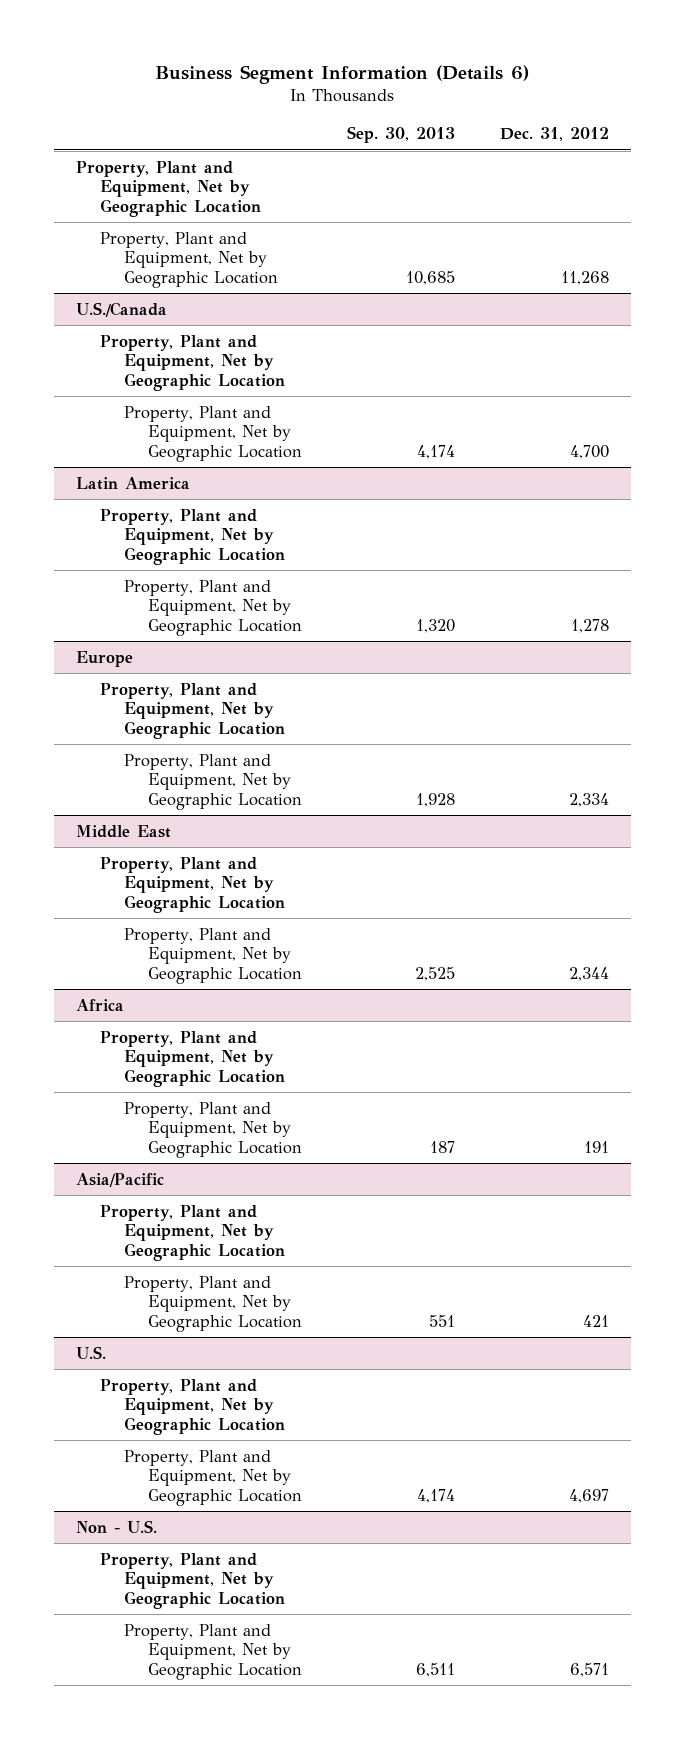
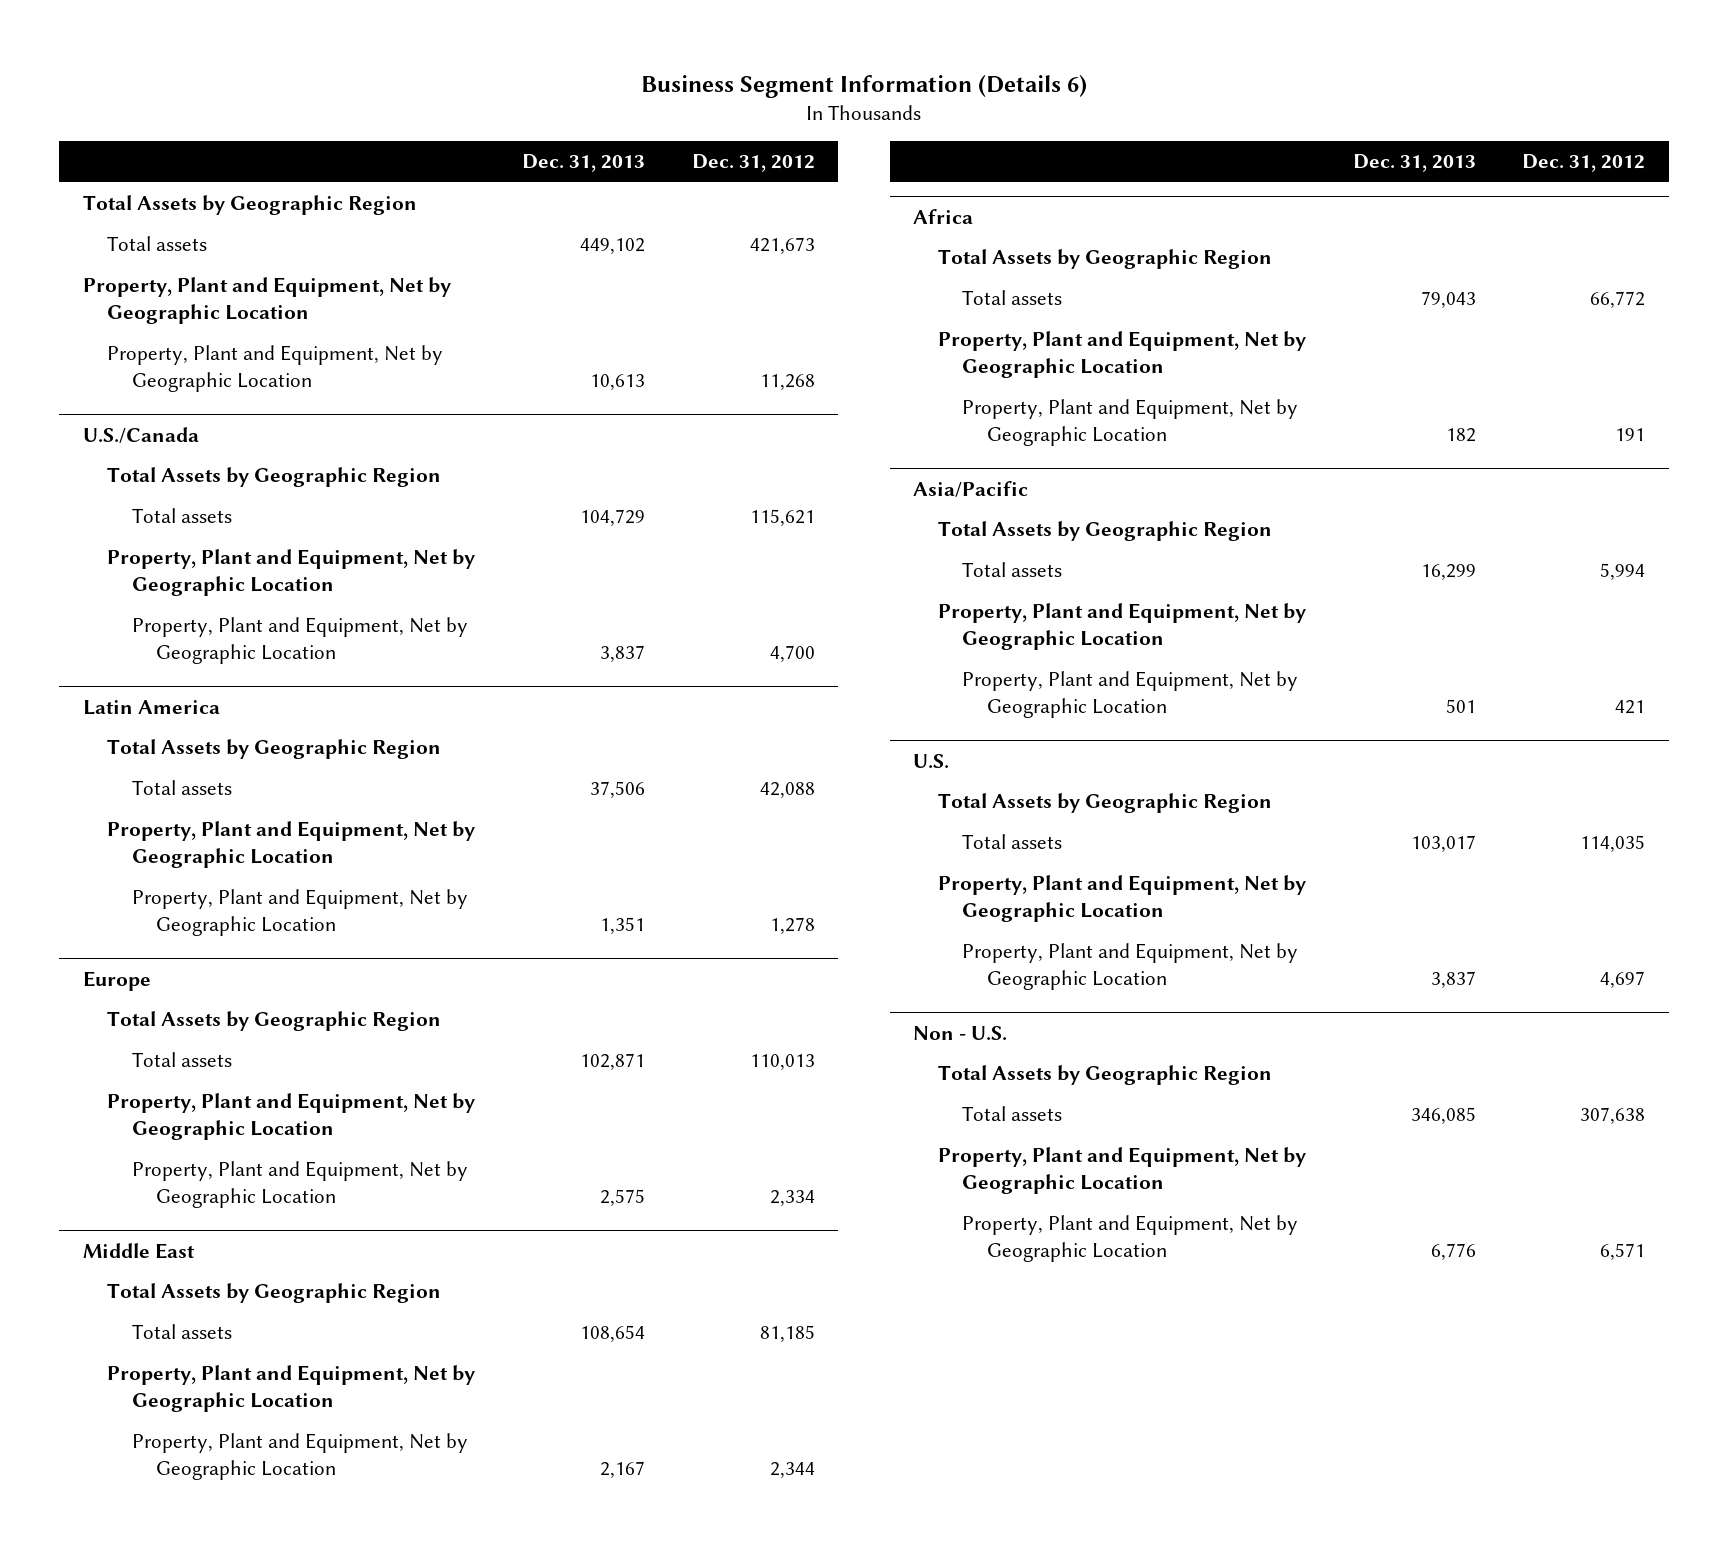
- | Sep. 30, 2013 | Dec. 31, 2012
+ | Dec. 31, 2013 | Dec. 31, 2012
+ Total Assets by Geographic Region
+ Total assets | 449,102 | 421,673
@ U.S./Canada
+ Total Assets by Geographic Region
+ Total assets | 104,729 | 115,621
@ Latin America
+ Total Assets by Geographic Region
+ Total assets | 37,506 | 42,088
@ Europe
+ Total Assets by Geographic Region
+ Total assets | 102,871 | 110,013
@ Middle East
+ Total Assets by Geographic Region
+ Total assets | 108,654 | 81,185
@ Africa
+ Total Assets by Geographic Region
+ Total assets | 79,043 | 66,772
@ Asia/Pacific
+ Total Assets by Geographic Region
+ Total assets | 16,299 | 5,994
@ U.S.
+ Total Assets by Geographic Region
+ Total assets | 103,017 | 114,035
@ Non - U.S.
+ Total Assets by Geographic Region
+ Total assets | 346,085 | 307,638

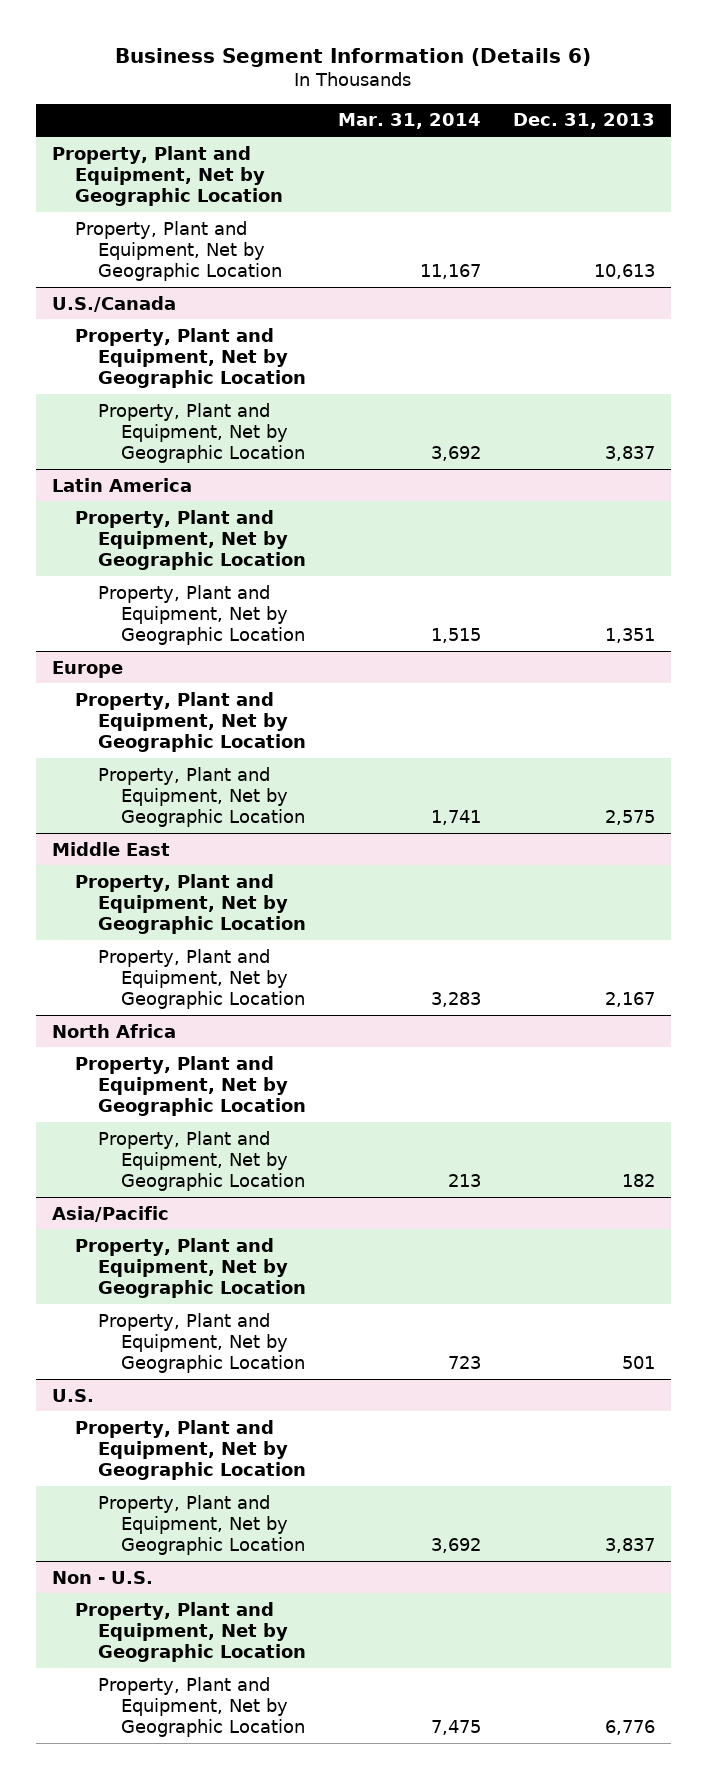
- | Dec. 31, 2013 | Dec. 31, 2012
+ | Mar. 31, 2014 | Dec. 31, 2013
- Total Assets by Geographic Region
- Total assets | 449,102 | 421,673
@ U.S./Canada
- Total Assets by Geographic Region
- Total assets | 104,729 | 115,621
@ Latin America
- Total Assets by Geographic Region
- Total assets | 37,506 | 42,088
@ Europe
- Total Assets by Geographic Region
- Total assets | 102,871 | 110,013
@ Middle East
- Total Assets by Geographic Region
- Total assets | 108,654 | 81,185
- Africa
- Total Assets by Geographic Region
- Total assets | 79,043 | 66,772
+ North Africa
@ Asia/Pacific
- Total Assets by Geographic Region
- Total assets | 16,299 | 5,994
@ U.S.
- Total Assets by Geographic Region
- Total assets | 103,017 | 114,035
@ Non - U.S.
- Total Assets by Geographic Region
- Total assets | 346,085 | 307,638

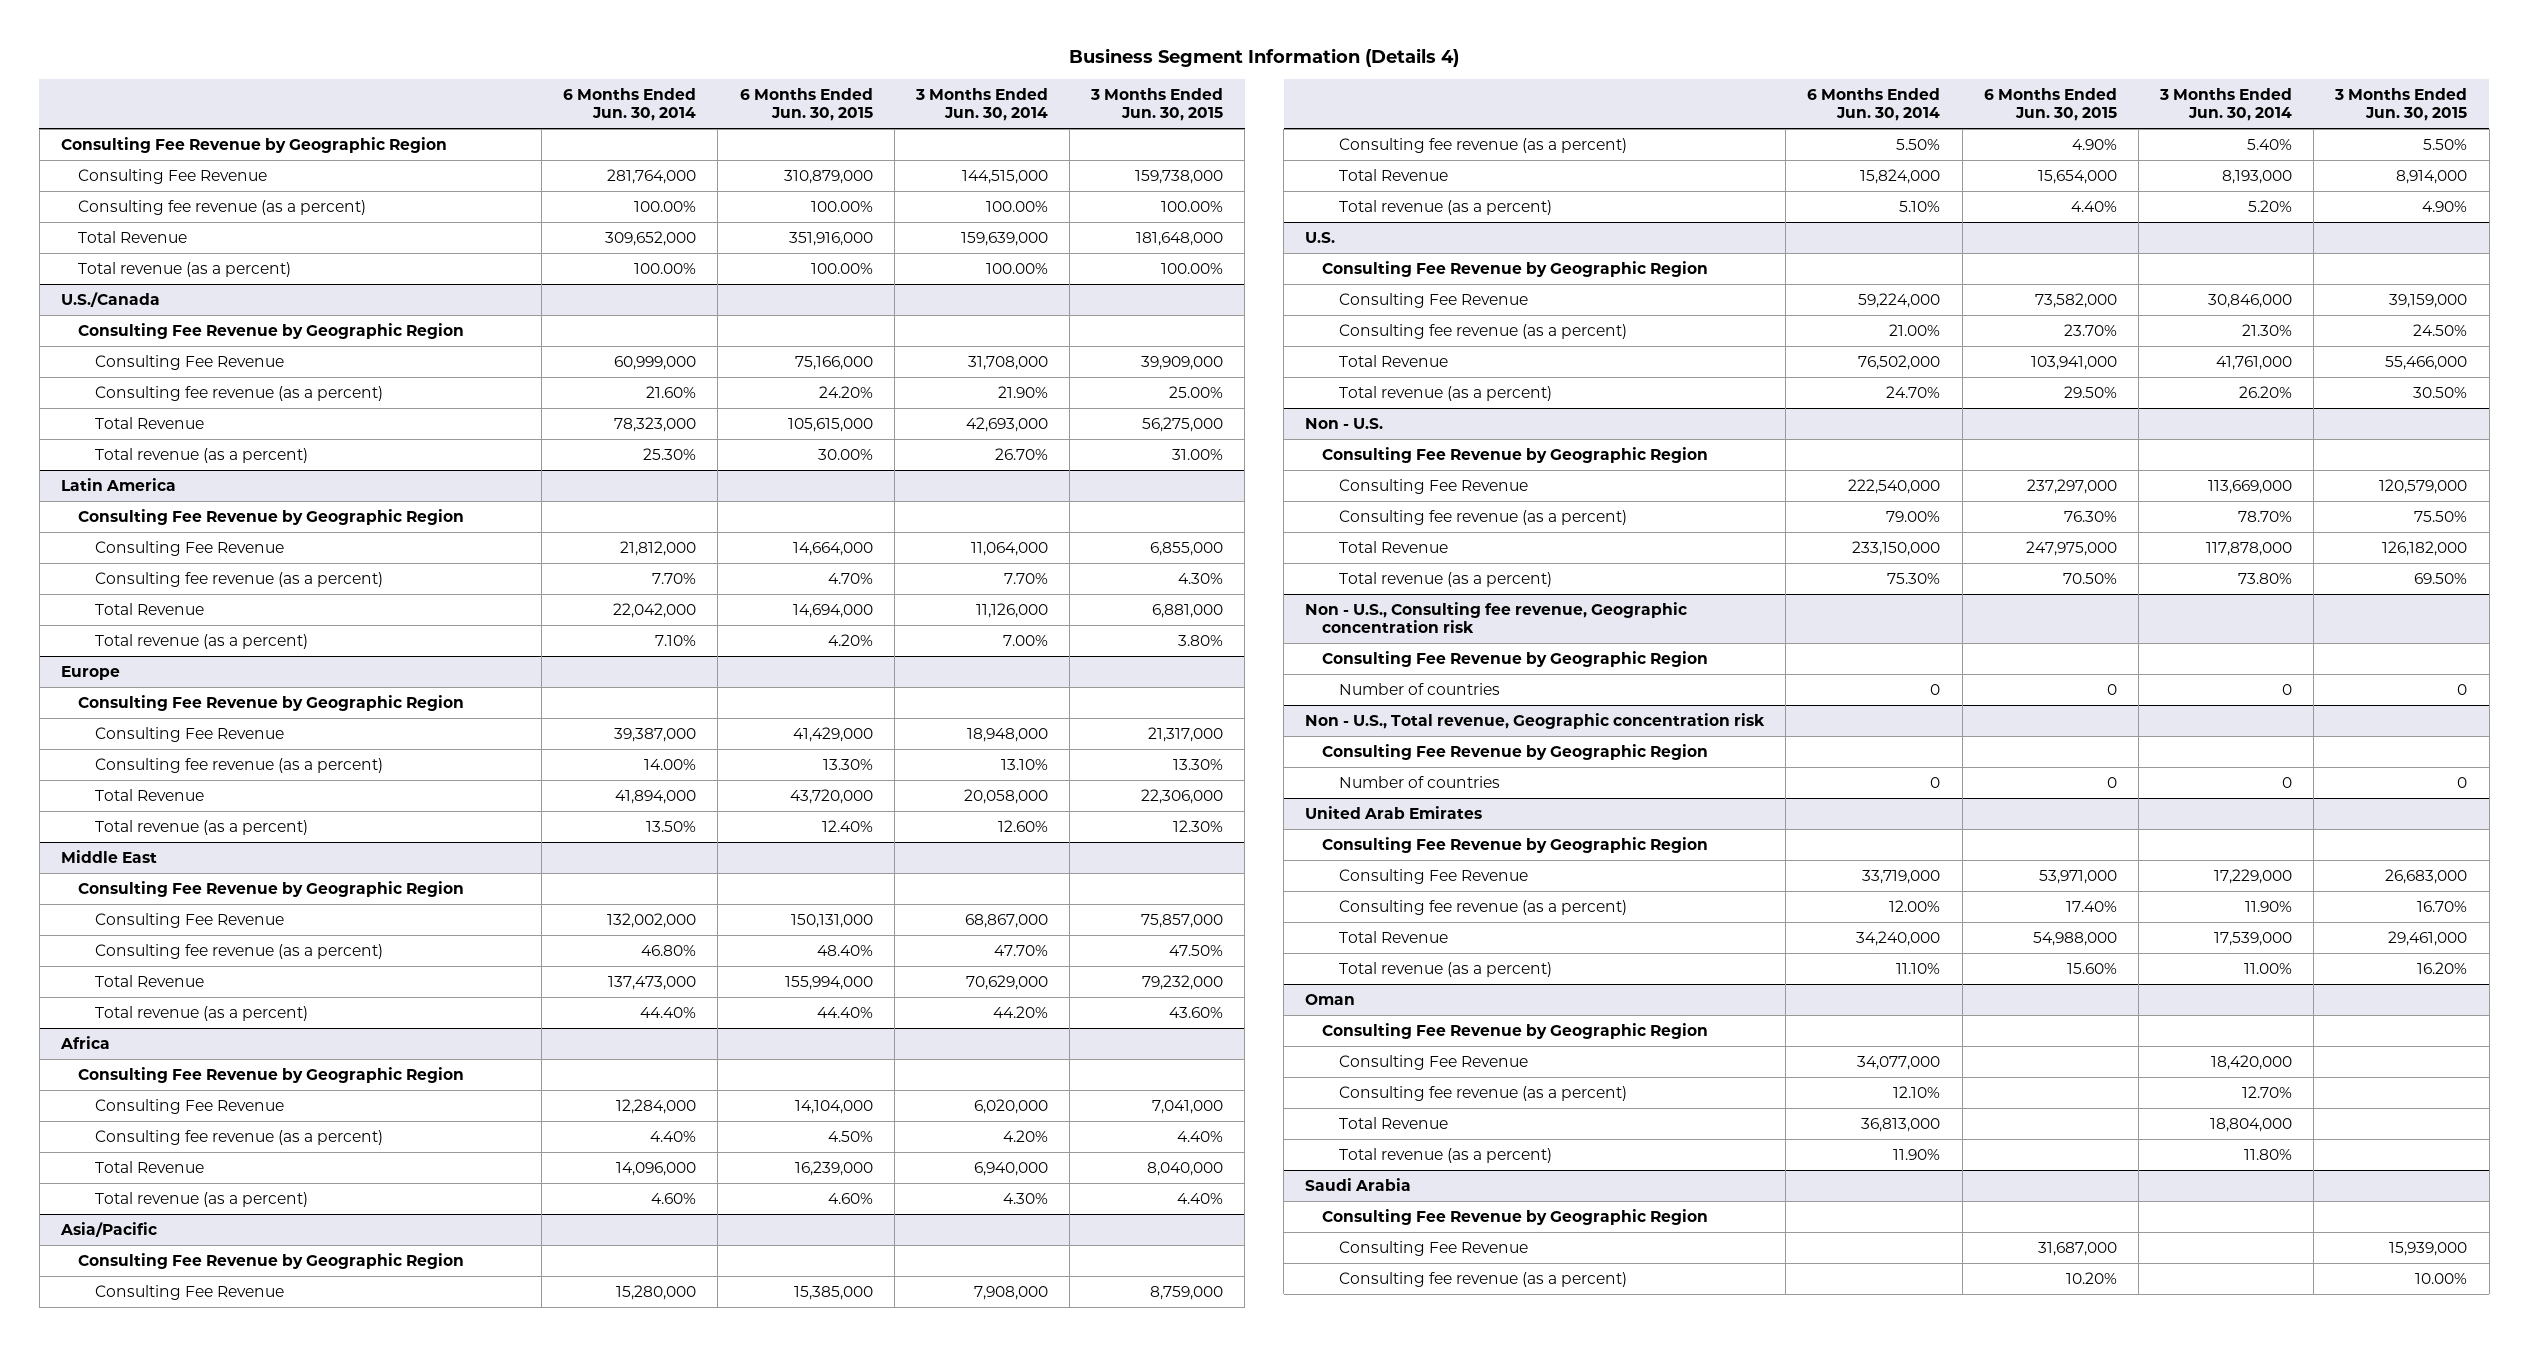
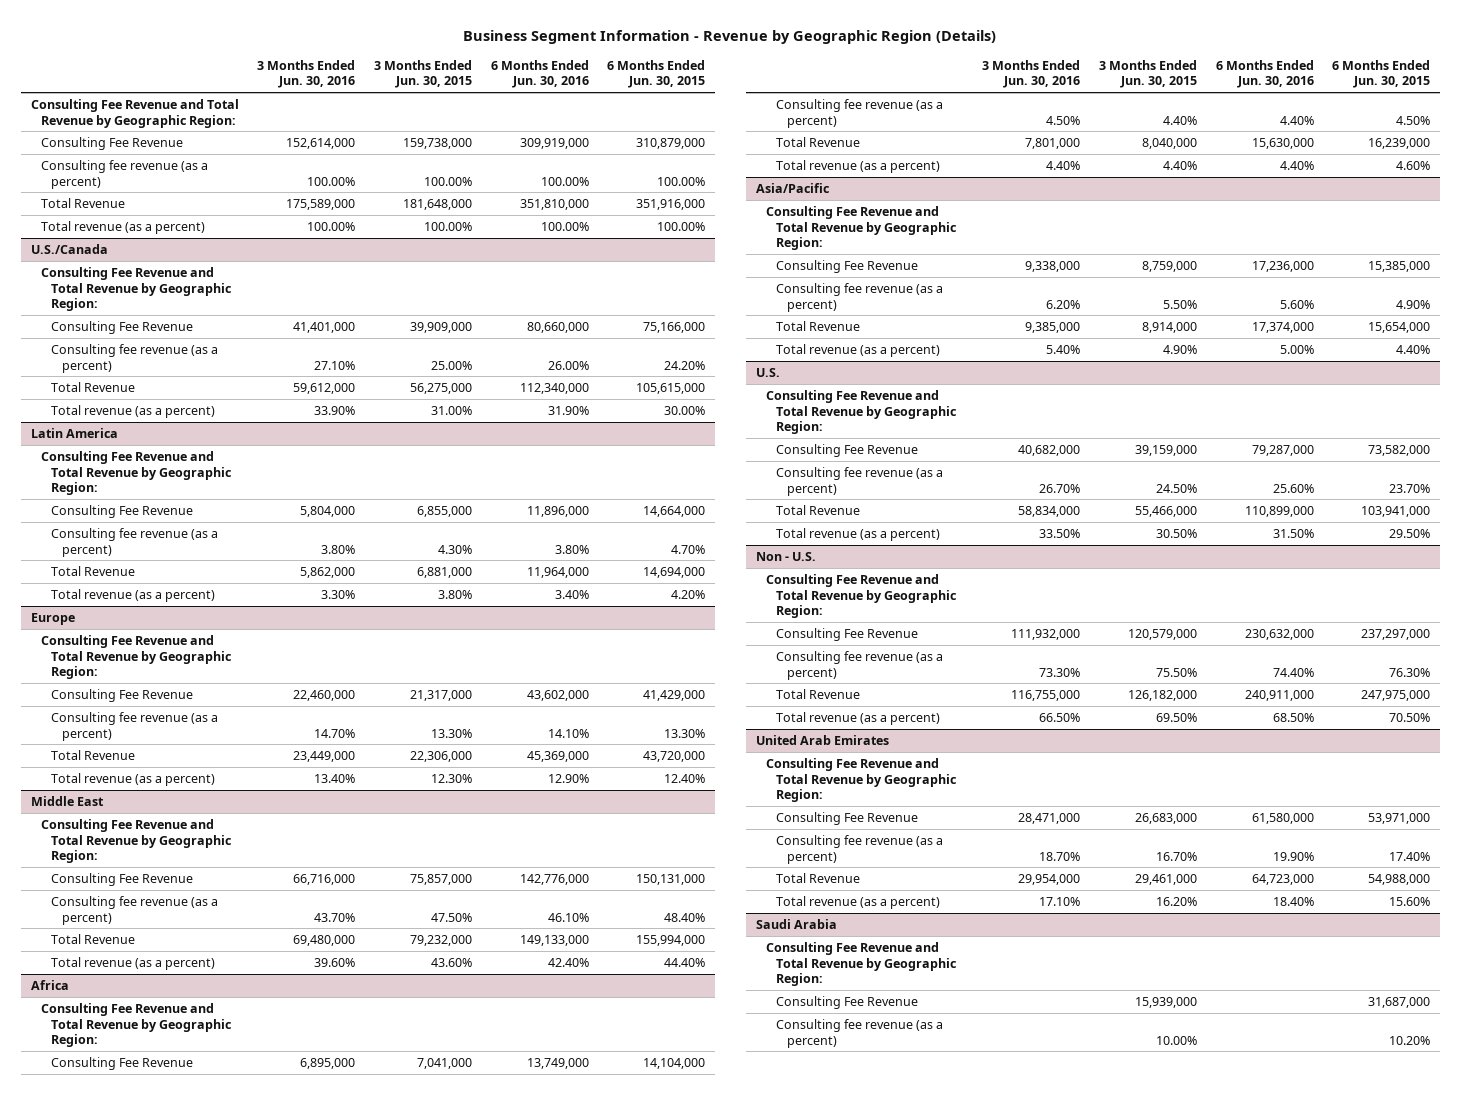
- Business Segment Information (Details 4)
+ Business Segment Information - Revenue by Geographic Region (Details)
- | 6 Months Ended Jun. 30, 2014 | 6 Months Ended Jun. 30, 2015 | 3 Months Ended Jun. 30, 2014 | 3 Months Ended Jun. 30, 2015
+ | 3 Months Ended Jun. 30, 2016 | 3 Months Ended Jun. 30, 2015 | 6 Months Ended Jun. 30, 2016 | 6 Months Ended Jun. 30, 2015
- Consulting Fee Revenue by Geographic Region
+ Consulting Fee Revenue and Total Revenue by Geographic Region:
@ U.S./Canada
- Consulting Fee Revenue by Geographic Region
+ Consulting Fee Revenue and Total Revenue by Geographic Region:
@ Latin America
- Consulting Fee Revenue by Geographic Region
+ Consulting Fee Revenue and Total Revenue by Geographic Region:
@ Europe
- Consulting Fee Revenue by Geographic Region
+ Consulting Fee Revenue and Total Revenue by Geographic Region:
@ Middle East
- Consulting Fee Revenue by Geographic Region
+ Consulting Fee Revenue and Total Revenue by Geographic Region:
@ Africa
- Consulting Fee Revenue by Geographic Region
+ Consulting Fee Revenue and Total Revenue by Geographic Region:
@ Asia/Pacific
- Consulting Fee Revenue by Geographic Region
+ Consulting Fee Revenue and Total Revenue by Geographic Region:
@ U.S.
- Consulting Fee Revenue by Geographic Region
+ Consulting Fee Revenue and Total Revenue by Geographic Region:
@ Non - U.S.
- Consulting Fee Revenue by Geographic Region
+ Consulting Fee Revenue and Total Revenue by Geographic Region:
- Non - U.S., Consulting fee revenue, Geographic concentration risk
- Consulting Fee Revenue by Geographic Region
- Number of countries | 0 | 0 | 0 | 0
- Non - U.S., Total revenue, Geographic concentration risk
- Consulting Fee Revenue by Geographic Region
- Number of countries | 0 | 0 | 0 | 0
@ United Arab Emirates
- Consulting Fee Revenue by Geographic Region
+ Consulting Fee Revenue and Total Revenue by Geographic Region:
- Oman
- Consulting Fee Revenue by Geographic Region
- Consulting Fee Revenue | 34,077,000 | | 18,420,000 |
- Consulting fee revenue (as a percent) | 12.10% | | 12.70% |
- Total Revenue | 36,813,000 | | 18,804,000 |
- Total revenue (as a percent) | 11.90% | | 11.80% |
@ Saudi Arabia
- Consulting Fee Revenue by Geographic Region
+ Consulting Fee Revenue and Total Revenue by Geographic Region:

